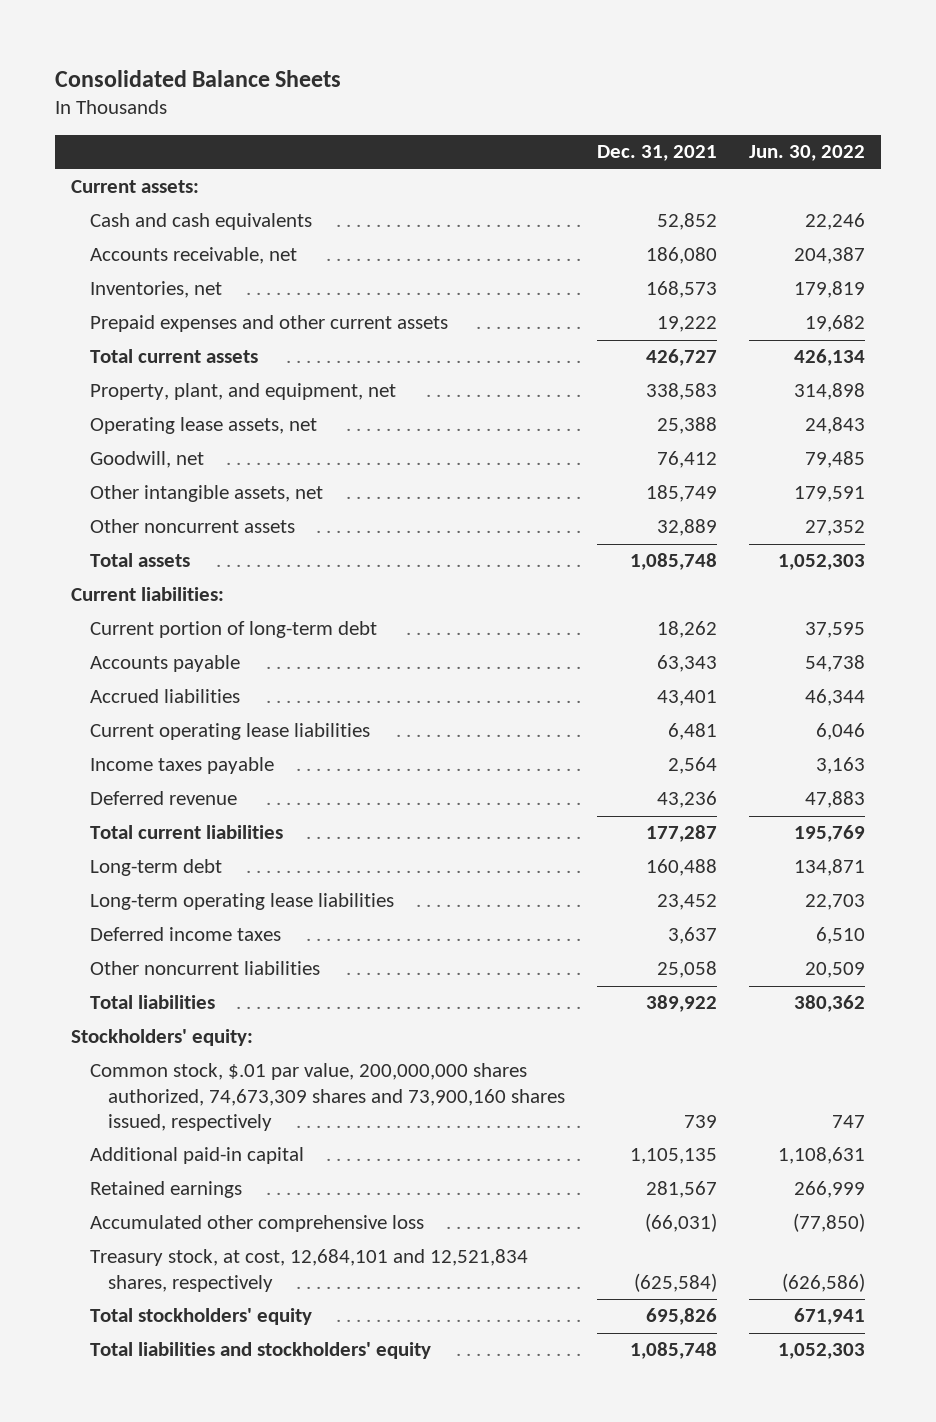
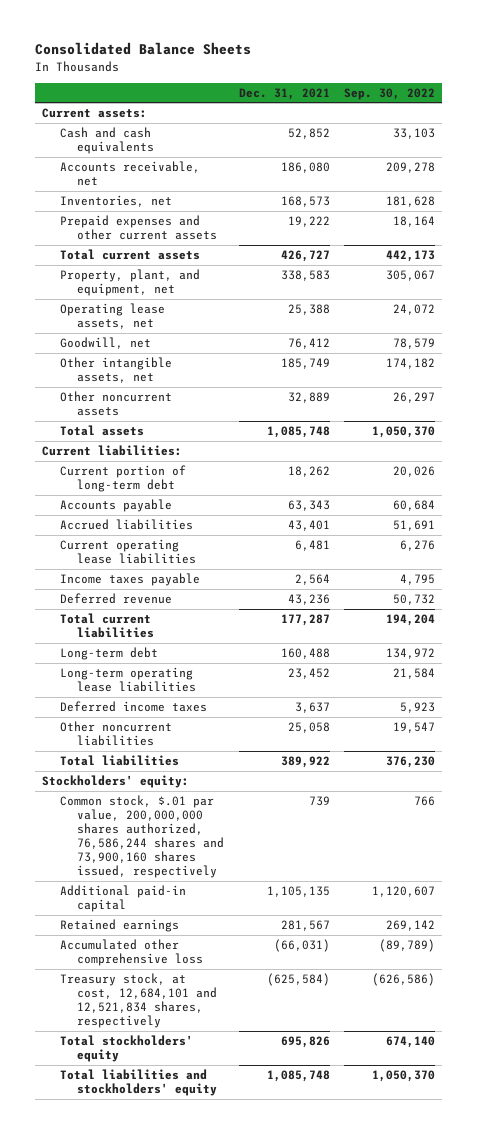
- | Dec. 31, 2021 | Jun. 30, 2022
+ | Dec. 31, 2021 | Sep. 30, 2022
- Common stock, $.01 par value, 200,000,000 shares authorized, 74,673,309 shares and 73,900,160 shares issued, respectively | 739 | 747
+ Common stock, $.01 par value, 200,000,000 shares authorized, 76,586,244 shares and 73,900,160 shares issued, respectively | 739 | 766

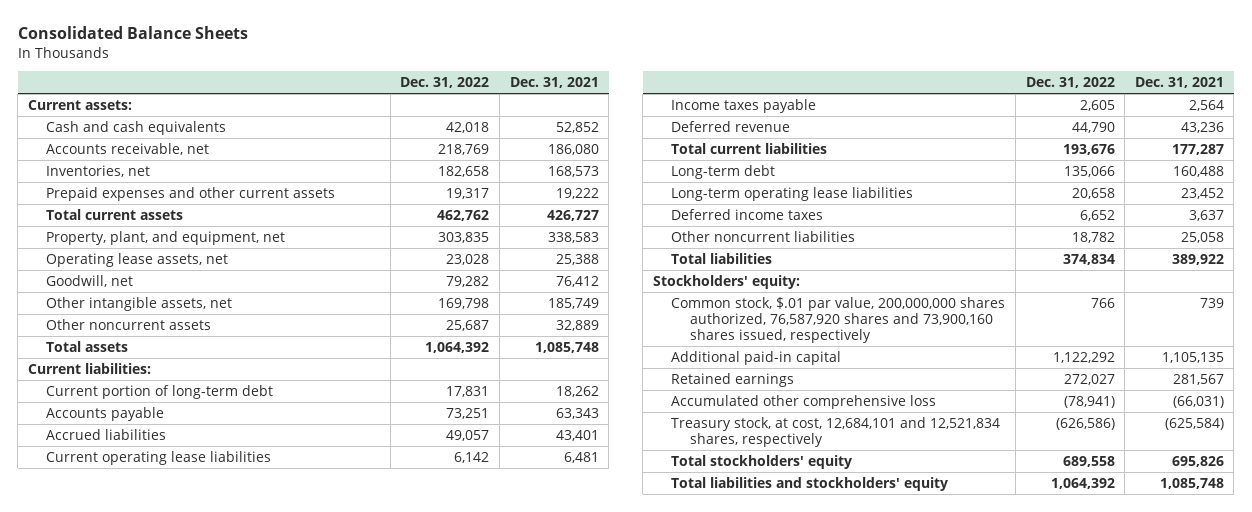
- | Dec. 31, 2021 | Sep. 30, 2022
+ | Dec. 31, 2022 | Dec. 31, 2021
- Common stock, $.01 par value, 200,000,000 shares authorized, 76,586,244 shares and 73,900,160 shares issued, respectively | 739 | 766
+ Common stock, $.01 par value, 200,000,000 shares authorized, 76,587,920 shares and 73,900,160 shares issued, respectively | 766 | 739

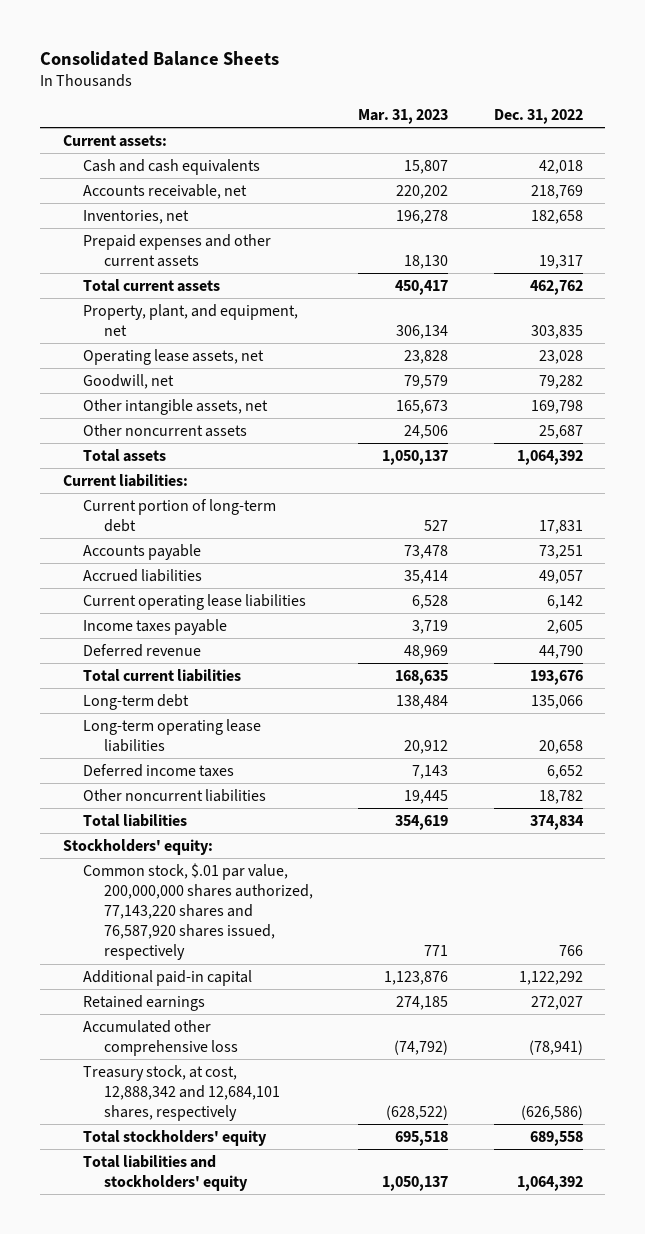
- | Dec. 31, 2022 | Dec. 31, 2021
+ | Mar. 31, 2023 | Dec. 31, 2022
- Common stock, $.01 par value, 200,000,000 shares authorized, 76,587,920 shares and 73,900,160 shares issued, respectively | 766 | 739
+ Common stock, $.01 par value, 200,000,000 shares authorized, 77,143,220 shares and 76,587,920 shares issued, respectively | 771 | 766
- Treasury stock, at cost, 12,684,101 and 12,521,834 shares, respectively | (626,586) | (625,584)
+ Treasury stock, at cost, 12,888,342 and 12,684,101 shares, respectively | (628,522) | (626,586)

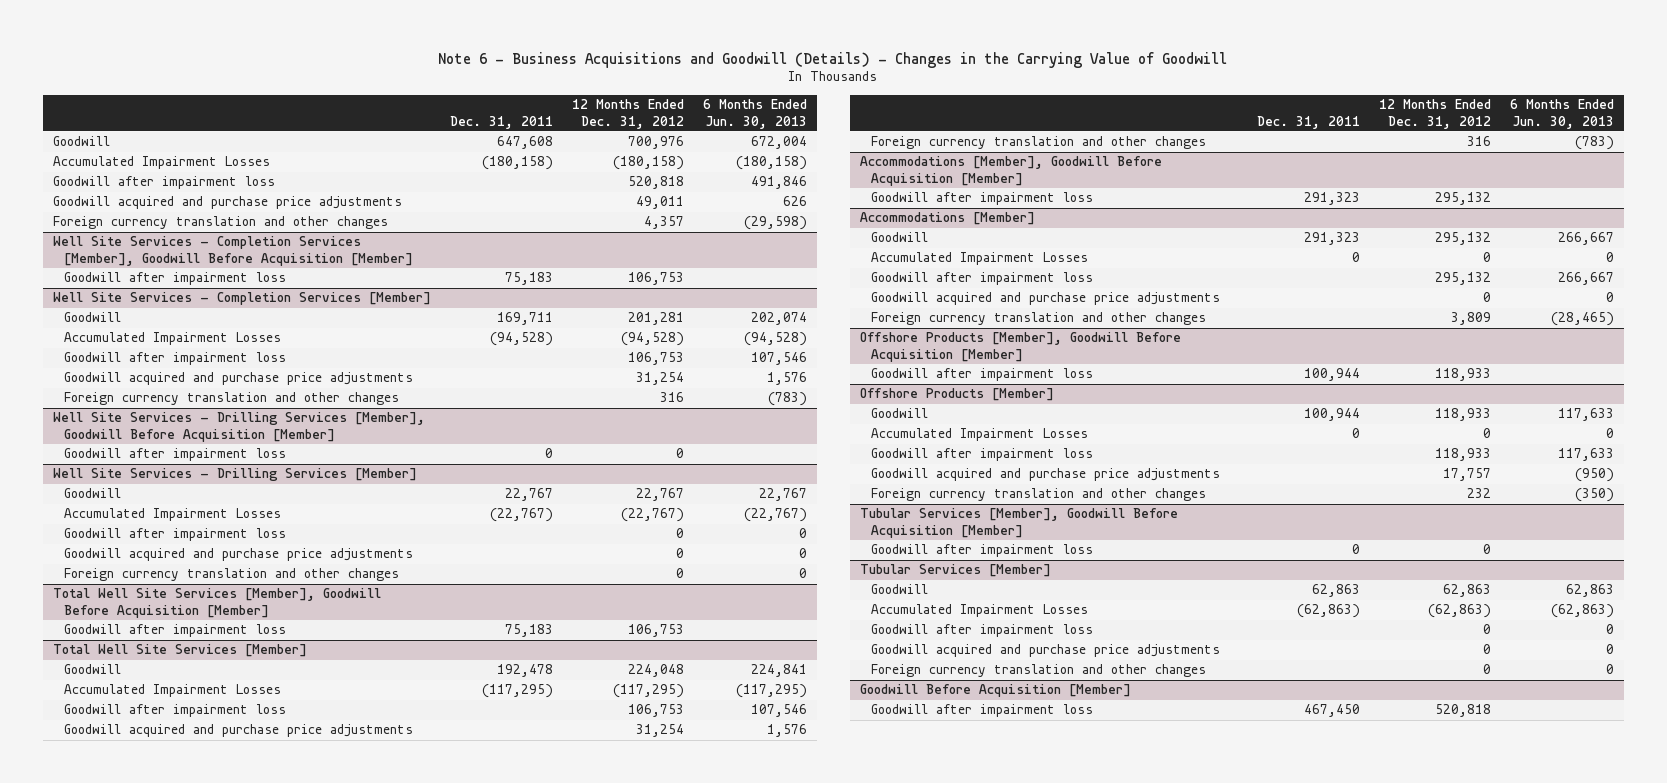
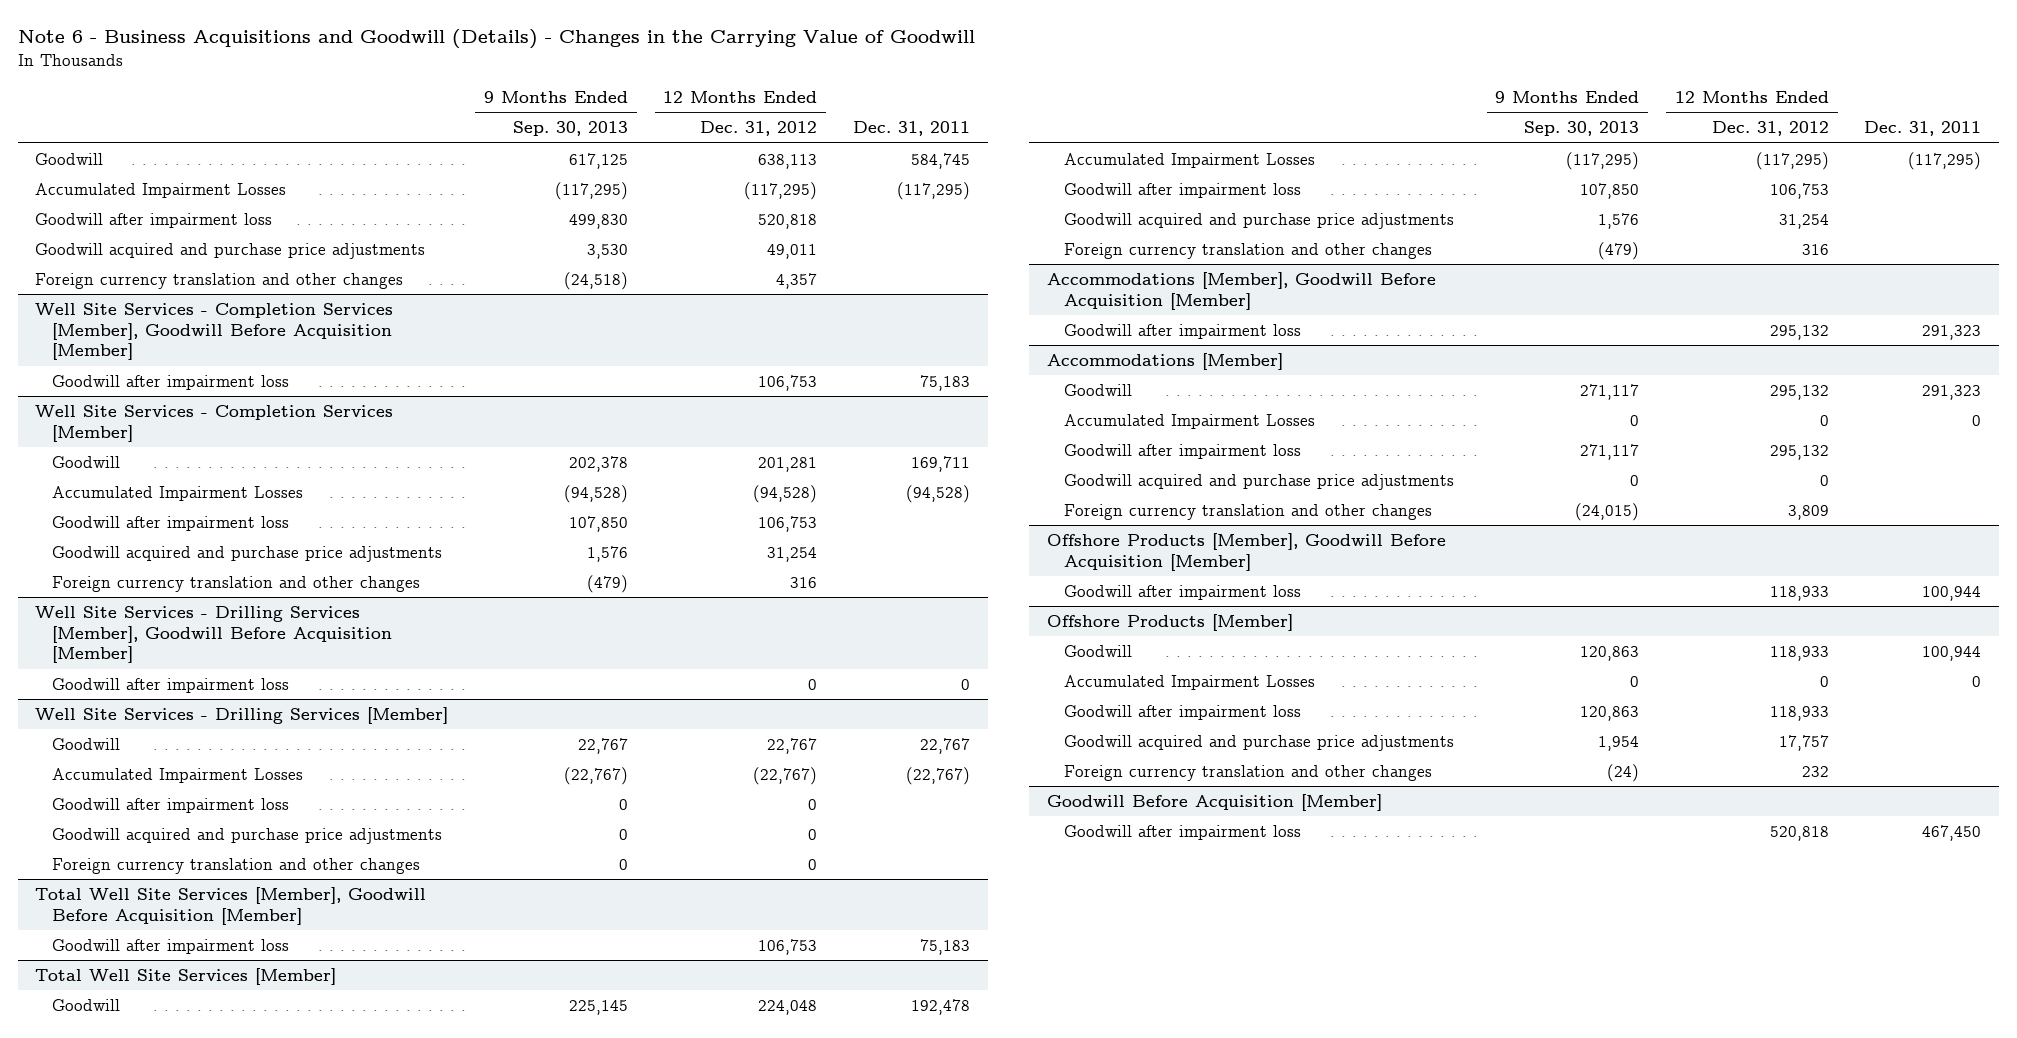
- | Dec. 31, 2011 | 12 Months Ended Dec. 31, 2012 | 6 Months Ended Jun. 30, 2013
+ | 9 Months Ended Sep. 30, 2013 | 12 Months Ended Dec. 31, 2012 | Dec. 31, 2011
- Goodwill | 647,608 | 700,976 | 672,004
- Accumulated Impairment Losses | (180,158) | (180,158) | (180,158)
+ Goodwill | 617,125 | 638,113 | 584,745
+ Accumulated Impairment Losses | (117,295) | (117,295) | (117,295)
- Tubular Services [Member], Goodwill Before Acquisition [Member]
- Goodwill after impairment loss | 0 | 0 |
- Tubular Services [Member]
- Goodwill | 62,863 | 62,863 | 62,863
- Accumulated Impairment Losses | (62,863) | (62,863) | (62,863)
- Goodwill after impairment loss | | 0 | 0
- Goodwill acquired and purchase price adjustments | | 0 | 0
- Foreign currency translation and other changes | | 0 | 0

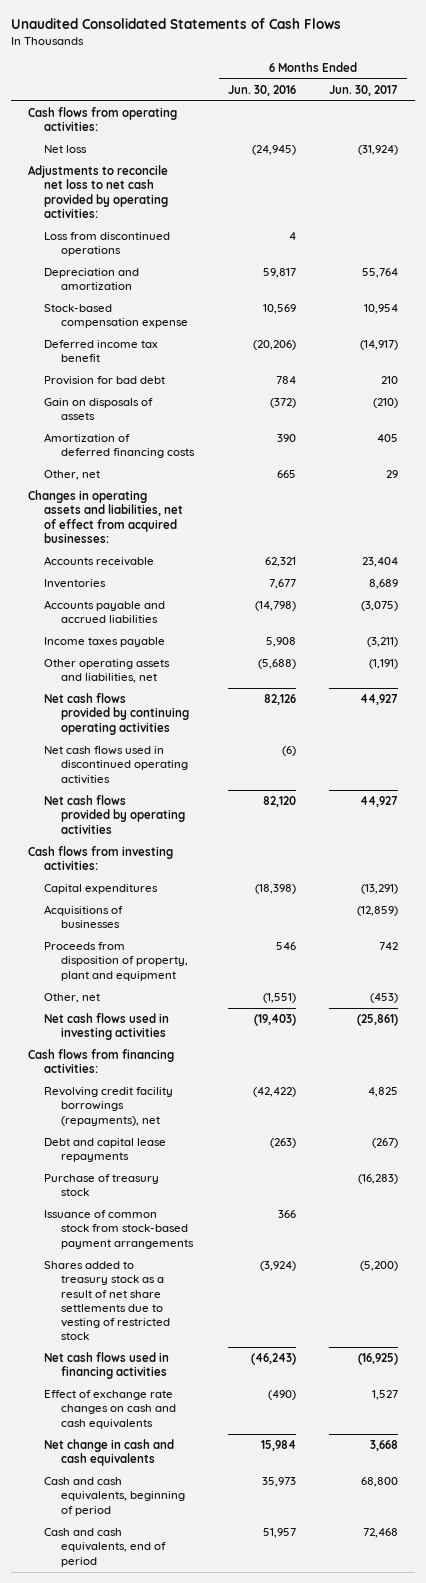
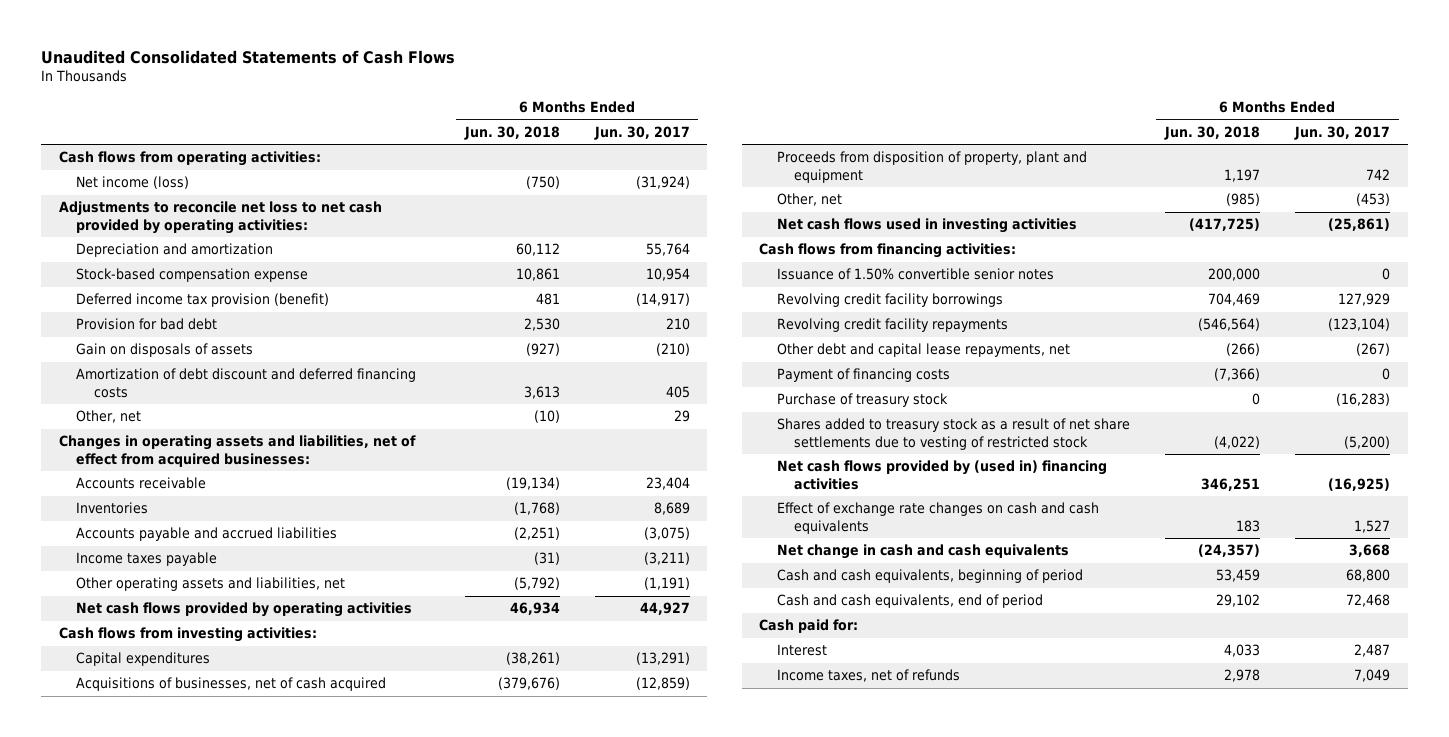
- | 6 Months Ended Jun. 30, 2016 | 6 Months Ended Jun. 30, 2017
+ | 6 Months Ended Jun. 30, 2018 | 6 Months Ended Jun. 30, 2017
- Net loss | (24,945) | (31,924)
+ Net income (loss) | (750) | (31,924)
- Loss from discontinued operations | 4 |
- Deferred income tax benefit | (20,206) | (14,917)
+ Deferred income tax provision (benefit) | 481 | (14,917)
- Amortization of deferred financing costs | 390 | 405
+ Amortization of debt discount and deferred financing costs | 3,613 | 405
- Net cash flows provided by continuing operating activities | 82,126 | 44,927
- Net cash flows used in discontinued operating activities | (6) |
- Acquisitions of businesses | | (12,859)
+ Acquisitions of businesses, net of cash acquired | (379,676) | (12,859)
- Revolving credit facility borrowings (repayments), net | (42,422) | 4,825
- Debt and capital lease repayments | (263) | (267)
+ Issuance of 1.50% convertible senior notes | 200,000 | 0
+ Revolving credit facility borrowings | 704,469 | 127,929
+ Revolving credit facility repayments | (546,564) | (123,104)
+ Other debt and capital lease repayments, net | (266) | (267)
+ Payment of financing costs | (7,366) | 0
- Issuance of common stock from stock-based payment arrangements | 366 |
- Net cash flows used in financing activities | (46,243) | (16,925)
+ Net cash flows provided by (used in) financing activities | 346,251 | (16,925)
+ Cash paid for:
+ Interest | 4,033 | 2,487
+ Income taxes, net of refunds | 2,978 | 7,049

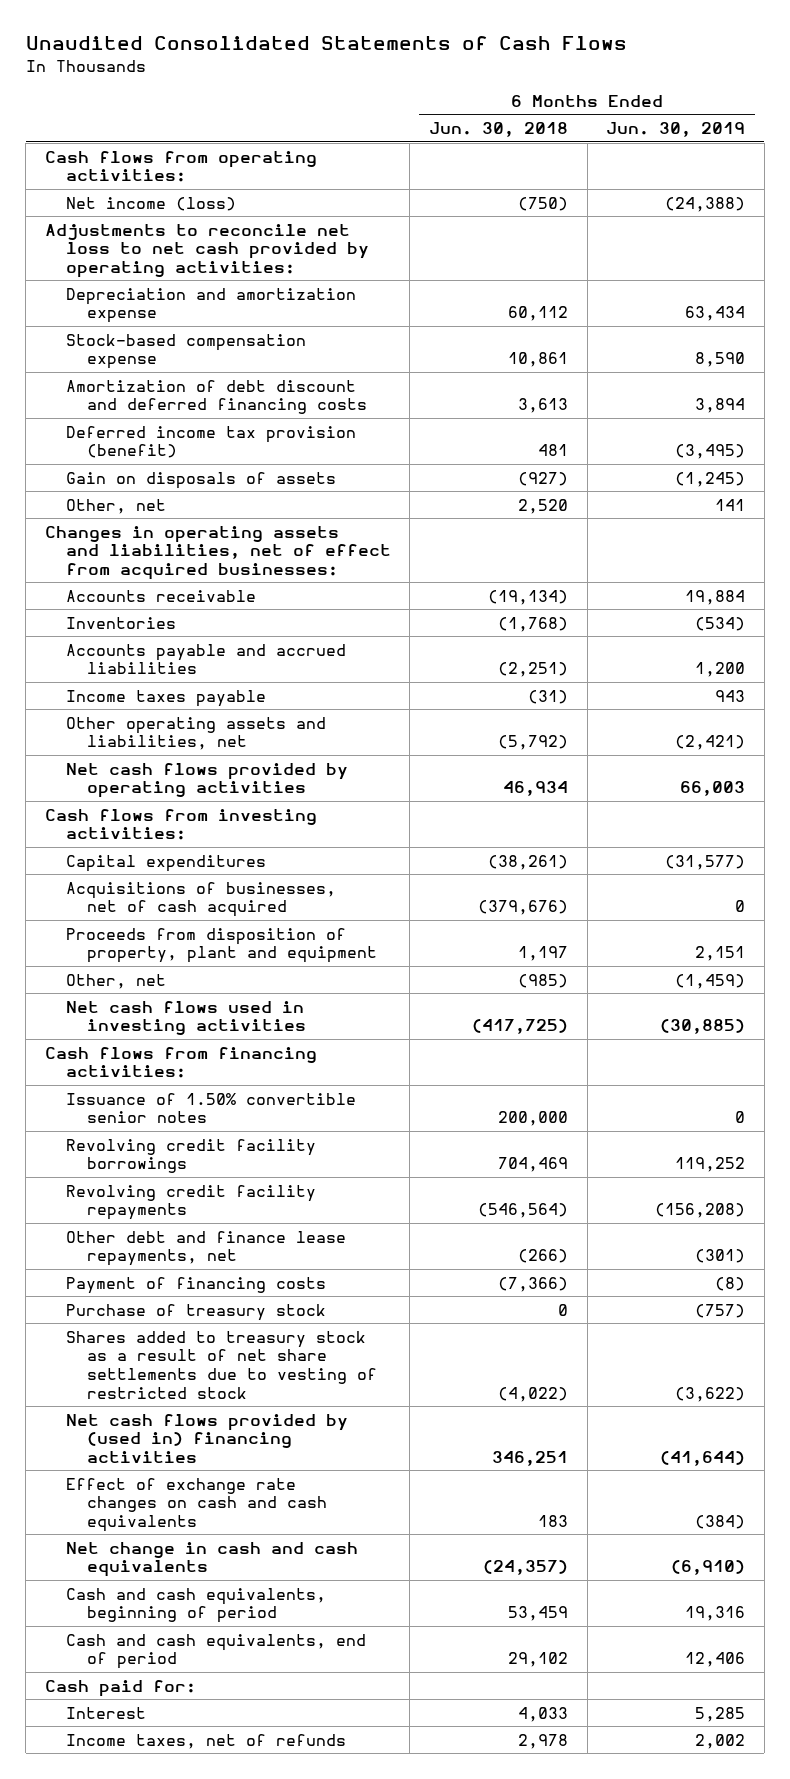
- | 6 Months Ended Jun. 30, 2018 | 6 Months Ended Jun. 30, 2017
+ | 6 Months Ended Jun. 30, 2018 | 6 Months Ended Jun. 30, 2019
- Depreciation and amortization | 60,112 | 55,764
+ Depreciation and amortization expense | 60,112 | 63,434
moved up: Amortization of debt discount and deferred financing costs | 3,613 | 3,894
- Provision for bad debt | 2,530 | 210
- Other, net | (10) | 29
+ Other, net | 2,520 | 141
- Other debt and capital lease repayments, net | (266) | (267)
+ Other debt and finance lease repayments, net | (266) | (301)

